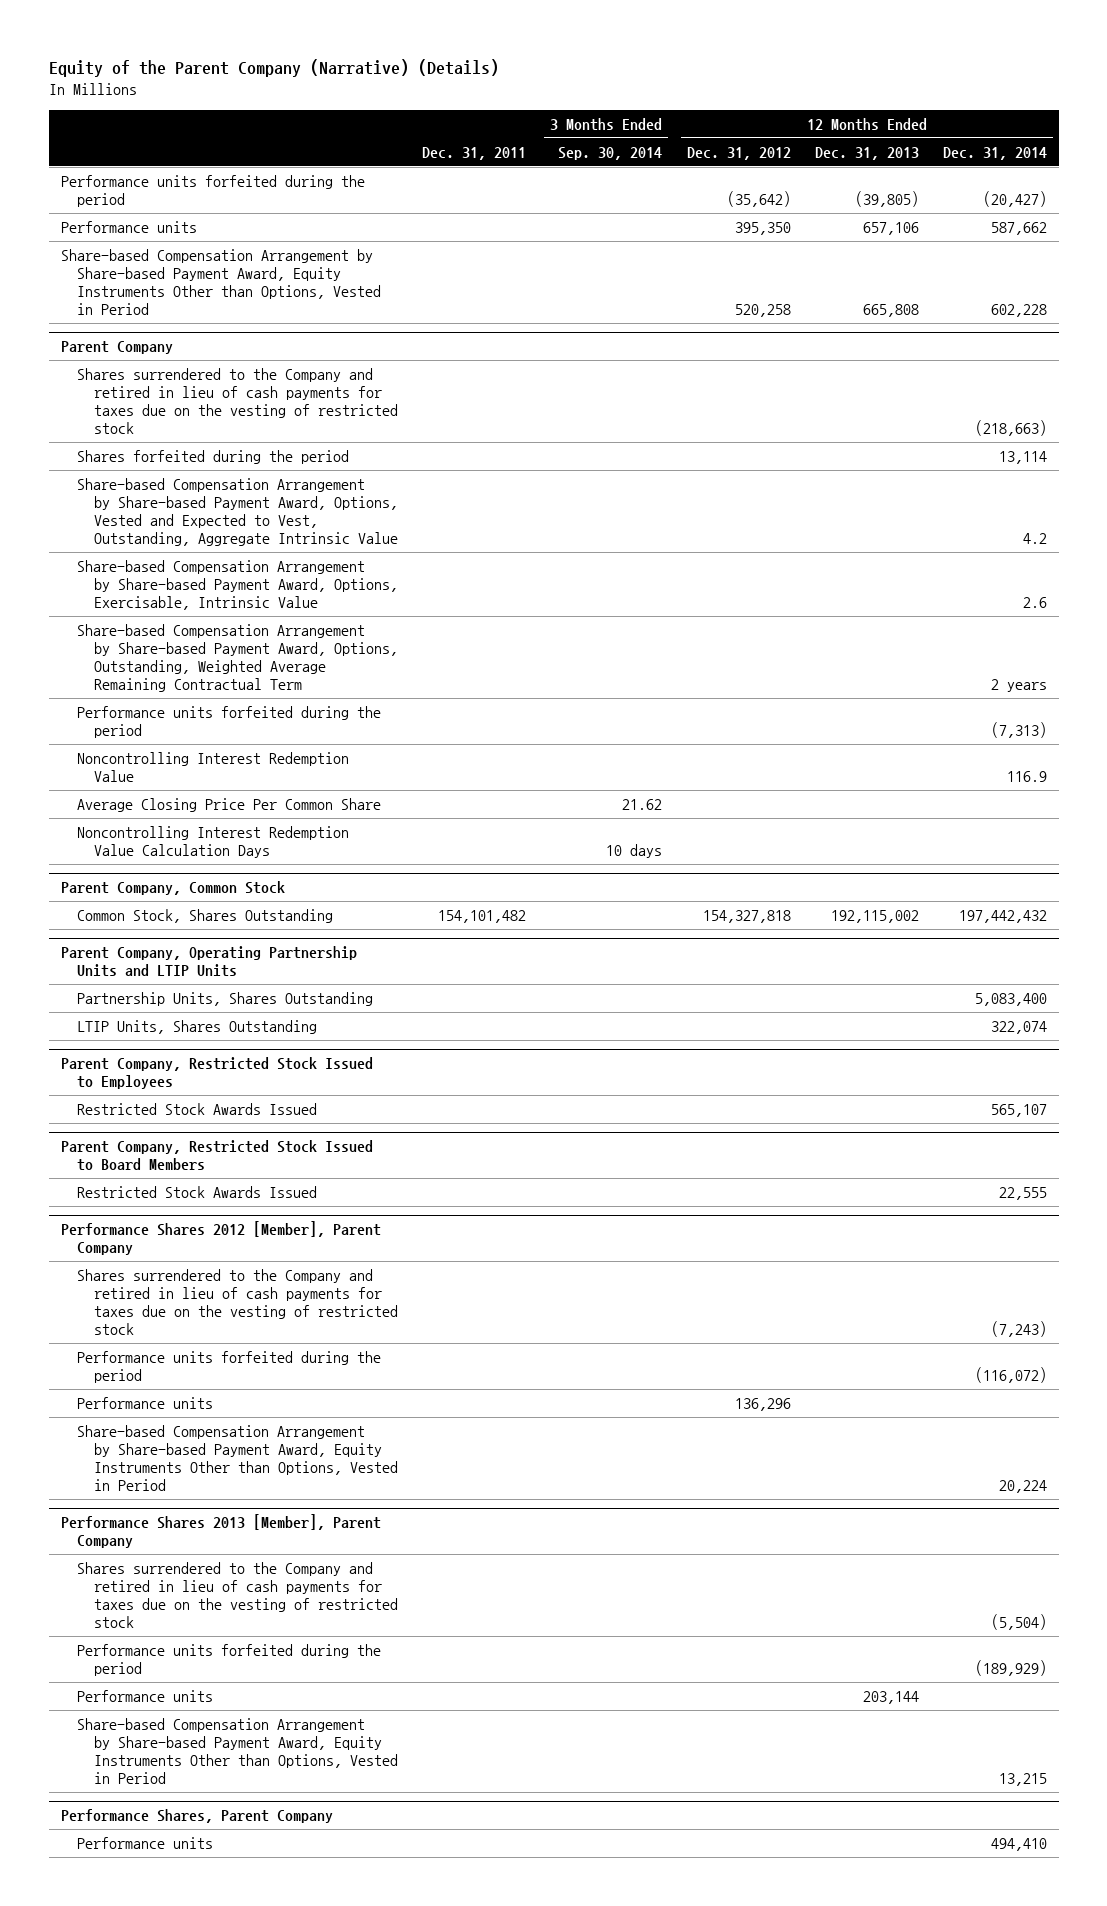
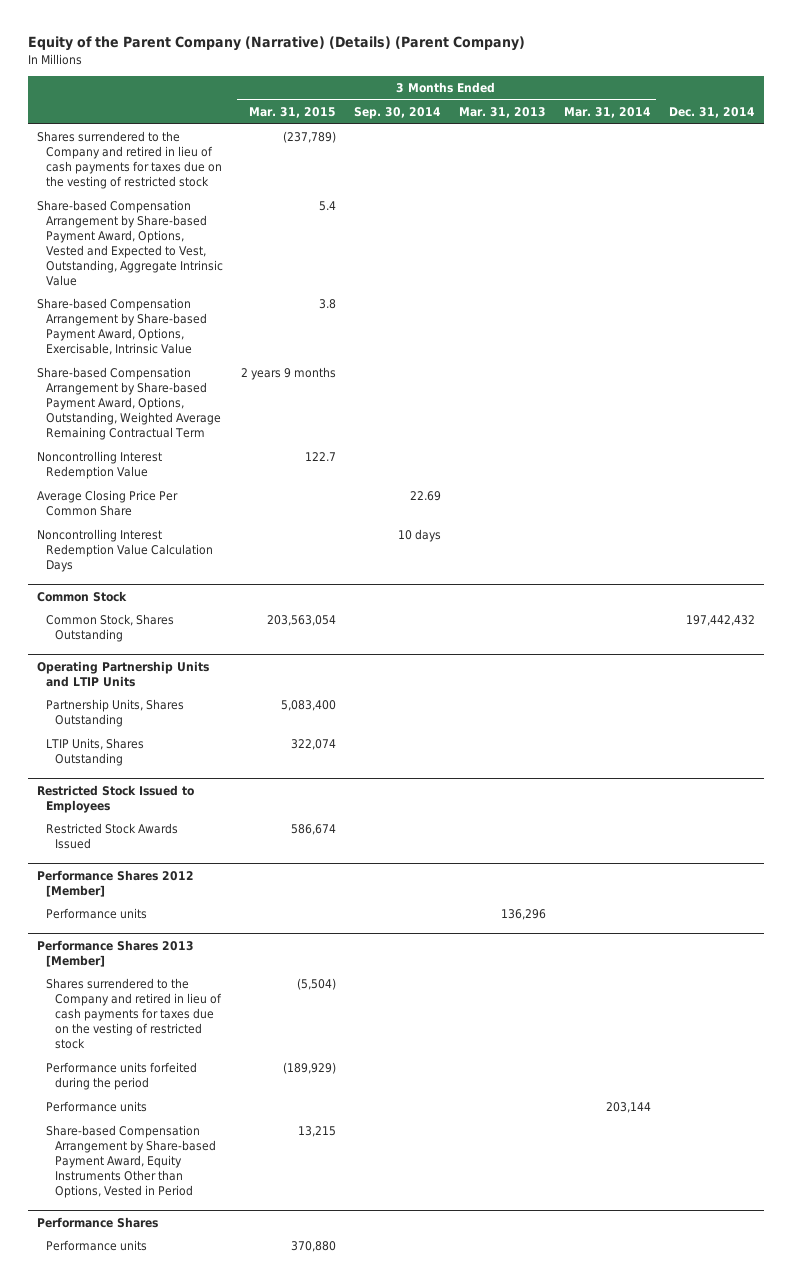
- Equity of the Parent Company (Narrative) (Details)
+ Equity of the Parent Company (Narrative) (Details) (Parent Company)
- | Dec. 31, 2011 | 3 Months Ended Sep. 30, 2014 | 12 Months Ended Dec. 31, 2012 | 12 Months Ended Dec. 31, 2013 | 12 Months Ended Dec. 31, 2014
+ | 3 Months Ended Mar. 31, 2015 | 3 Months Ended Sep. 30, 2014 | 3 Months Ended Mar. 31, 2013 | 3 Months Ended Mar. 31, 2014 | Dec. 31, 2014
- Performance units forfeited during the period | | | (35,642) | (39,805) | (20,427)
- Performance units | | | 395,350 | 657,106 | 587,662
- Share-based Compensation Arrangement by Share-based Payment Award, Equity Instruments Other than Options, Vested in Period | | | 520,258 | 665,808 | 602,228
- Parent Company
- Shares surrendered to the Company and retired in lieu of cash payments for taxes due on the vesting of restricted stock | | | | | (218,663)
- Shares forfeited during the period | | | | | 13,114
- Share-based Compensation Arrangement by Share-based Payment Award, Options, Vested and Expected to Vest, Outstanding, Aggregate Intrinsic Value | | | | | 4.2
- Share-based Compensation Arrangement by Share-based Payment Award, Options, Exercisable, Intrinsic Value | | | | | 2.6
- Share-based Compensation Arrangement by Share-based Payment Award, Options, Outstanding, Weighted Average Remaining Contractual Term | | | | | 2 years
- Performance units forfeited during the period | | | | | (7,313)
- Noncontrolling Interest Redemption Value | | | | | 116.9
- Average Closing Price Per Common Share | | 21.62 | | |
- Noncontrolling Interest Redemption Value Calculation Days | | 10 days | | |
- Parent Company, Common Stock
+ Shares surrendered to the Company and retired in lieu of cash payments for taxes due on the vesting of restricted stock | (237,789) | | | |
+ Share-based Compensation Arrangement by Share-based Payment Award, Options, Vested and Expected to Vest, Outstanding, Aggregate Intrinsic Value | 5.4 | | | |
+ Share-based Compensation Arrangement by Share-based Payment Award, Options, Exercisable, Intrinsic Value | 3.8 | | | |
+ Share-based Compensation Arrangement by Share-based Payment Award, Options, Outstanding, Weighted Average Remaining Contractual Term | 2 years 9 months | | | |
+ Noncontrolling Interest Redemption Value | 122.7 | | | |
+ Average Closing Price Per Common Share | | 22.69 | | |
+ Noncontrolling Interest Redemption Value Calculation Days | | 10 days | | |
+ Common Stock
- Parent Company, Operating Partnership Units and LTIP Units
+ Operating Partnership Units and LTIP Units
- Parent Company, Restricted Stock Issued to Employees
+ Restricted Stock Issued to Employees
- Parent Company, Restricted Stock Issued to Board Members
- Restricted Stock Awards Issued | | | | | 22,555
- Performance Shares 2012 [Member], Parent Company
- Shares surrendered to the Company and retired in lieu of cash payments for taxes due on the vesting of restricted stock | | | | | (7,243)
- Performance units forfeited during the period | | | | | (116,072)
+ Performance Shares 2012 [Member]
- Share-based Compensation Arrangement by Share-based Payment Award, Equity Instruments Other than Options, Vested in Period | | | | | 20,224
- Performance Shares 2013 [Member], Parent Company
+ Performance Shares 2013 [Member]
- Performance Shares, Parent Company
+ Performance Shares

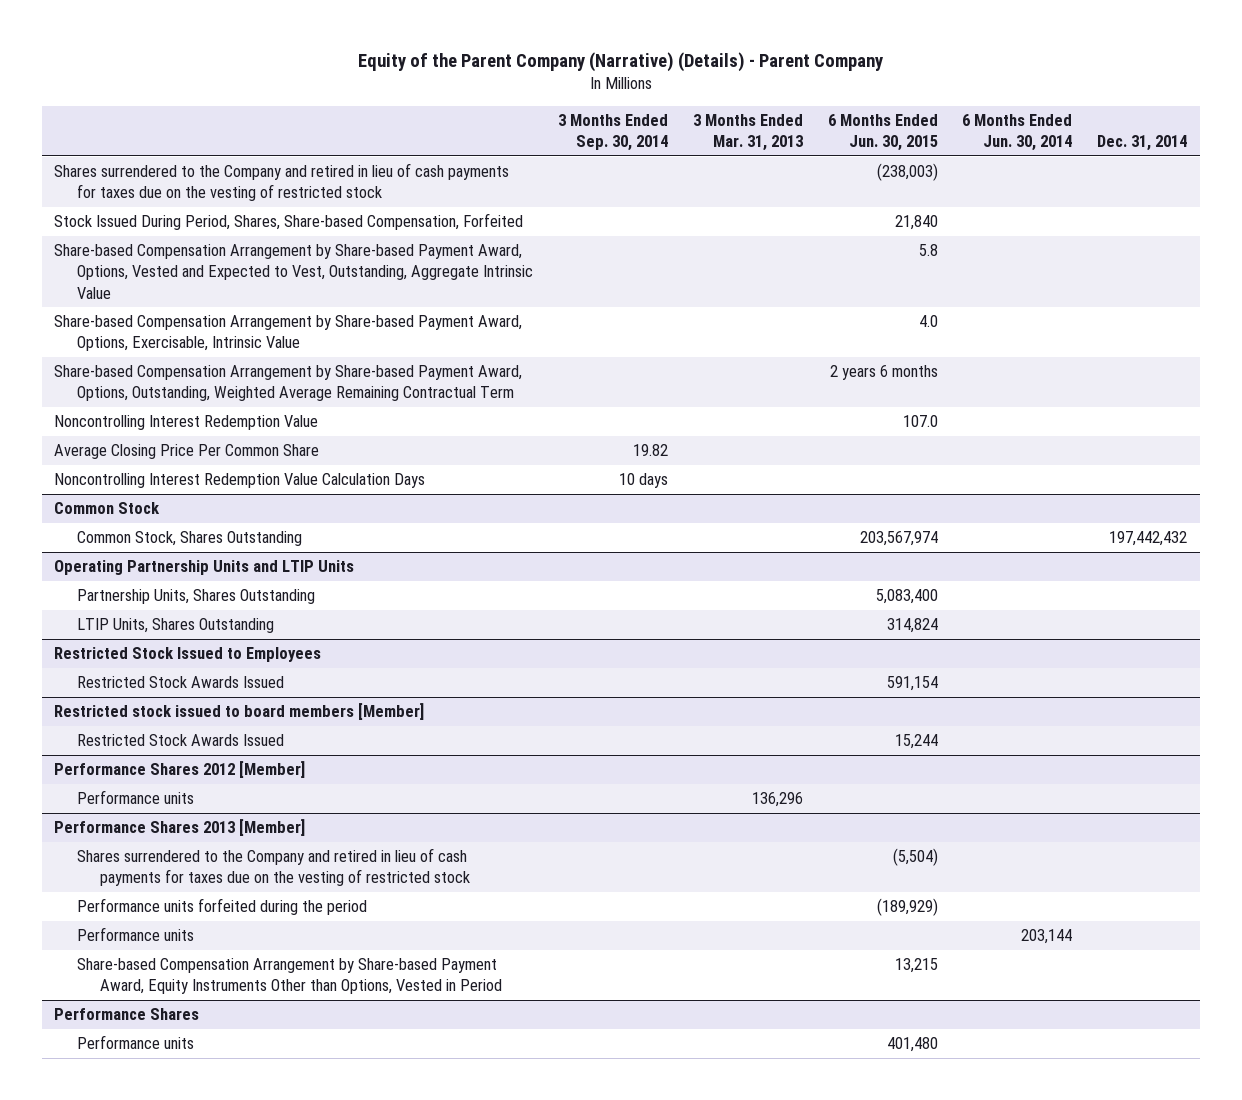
- Equity of the Parent Company (Narrative) (Details) (Parent Company)
+ Equity of the Parent Company (Narrative) (Details) - Parent Company
- | 3 Months Ended Mar. 31, 2015 | 3 Months Ended Sep. 30, 2014 | 3 Months Ended Mar. 31, 2013 | 3 Months Ended Mar. 31, 2014 | Dec. 31, 2014
+ | 3 Months Ended Sep. 30, 2014 | 3 Months Ended Mar. 31, 2013 | 6 Months Ended Jun. 30, 2015 | 6 Months Ended Jun. 30, 2014 | Dec. 31, 2014
+ Stock Issued During Period, Shares, Share-based Compensation, Forfeited | | | 21,840 | |
- Average Closing Price Per Common Share | | 22.69 | | |
+ Average Closing Price Per Common Share | 19.82 | | | |
+ Restricted stock issued to board members [Member]
+ Restricted Stock Awards Issued | | | 15,244 | |

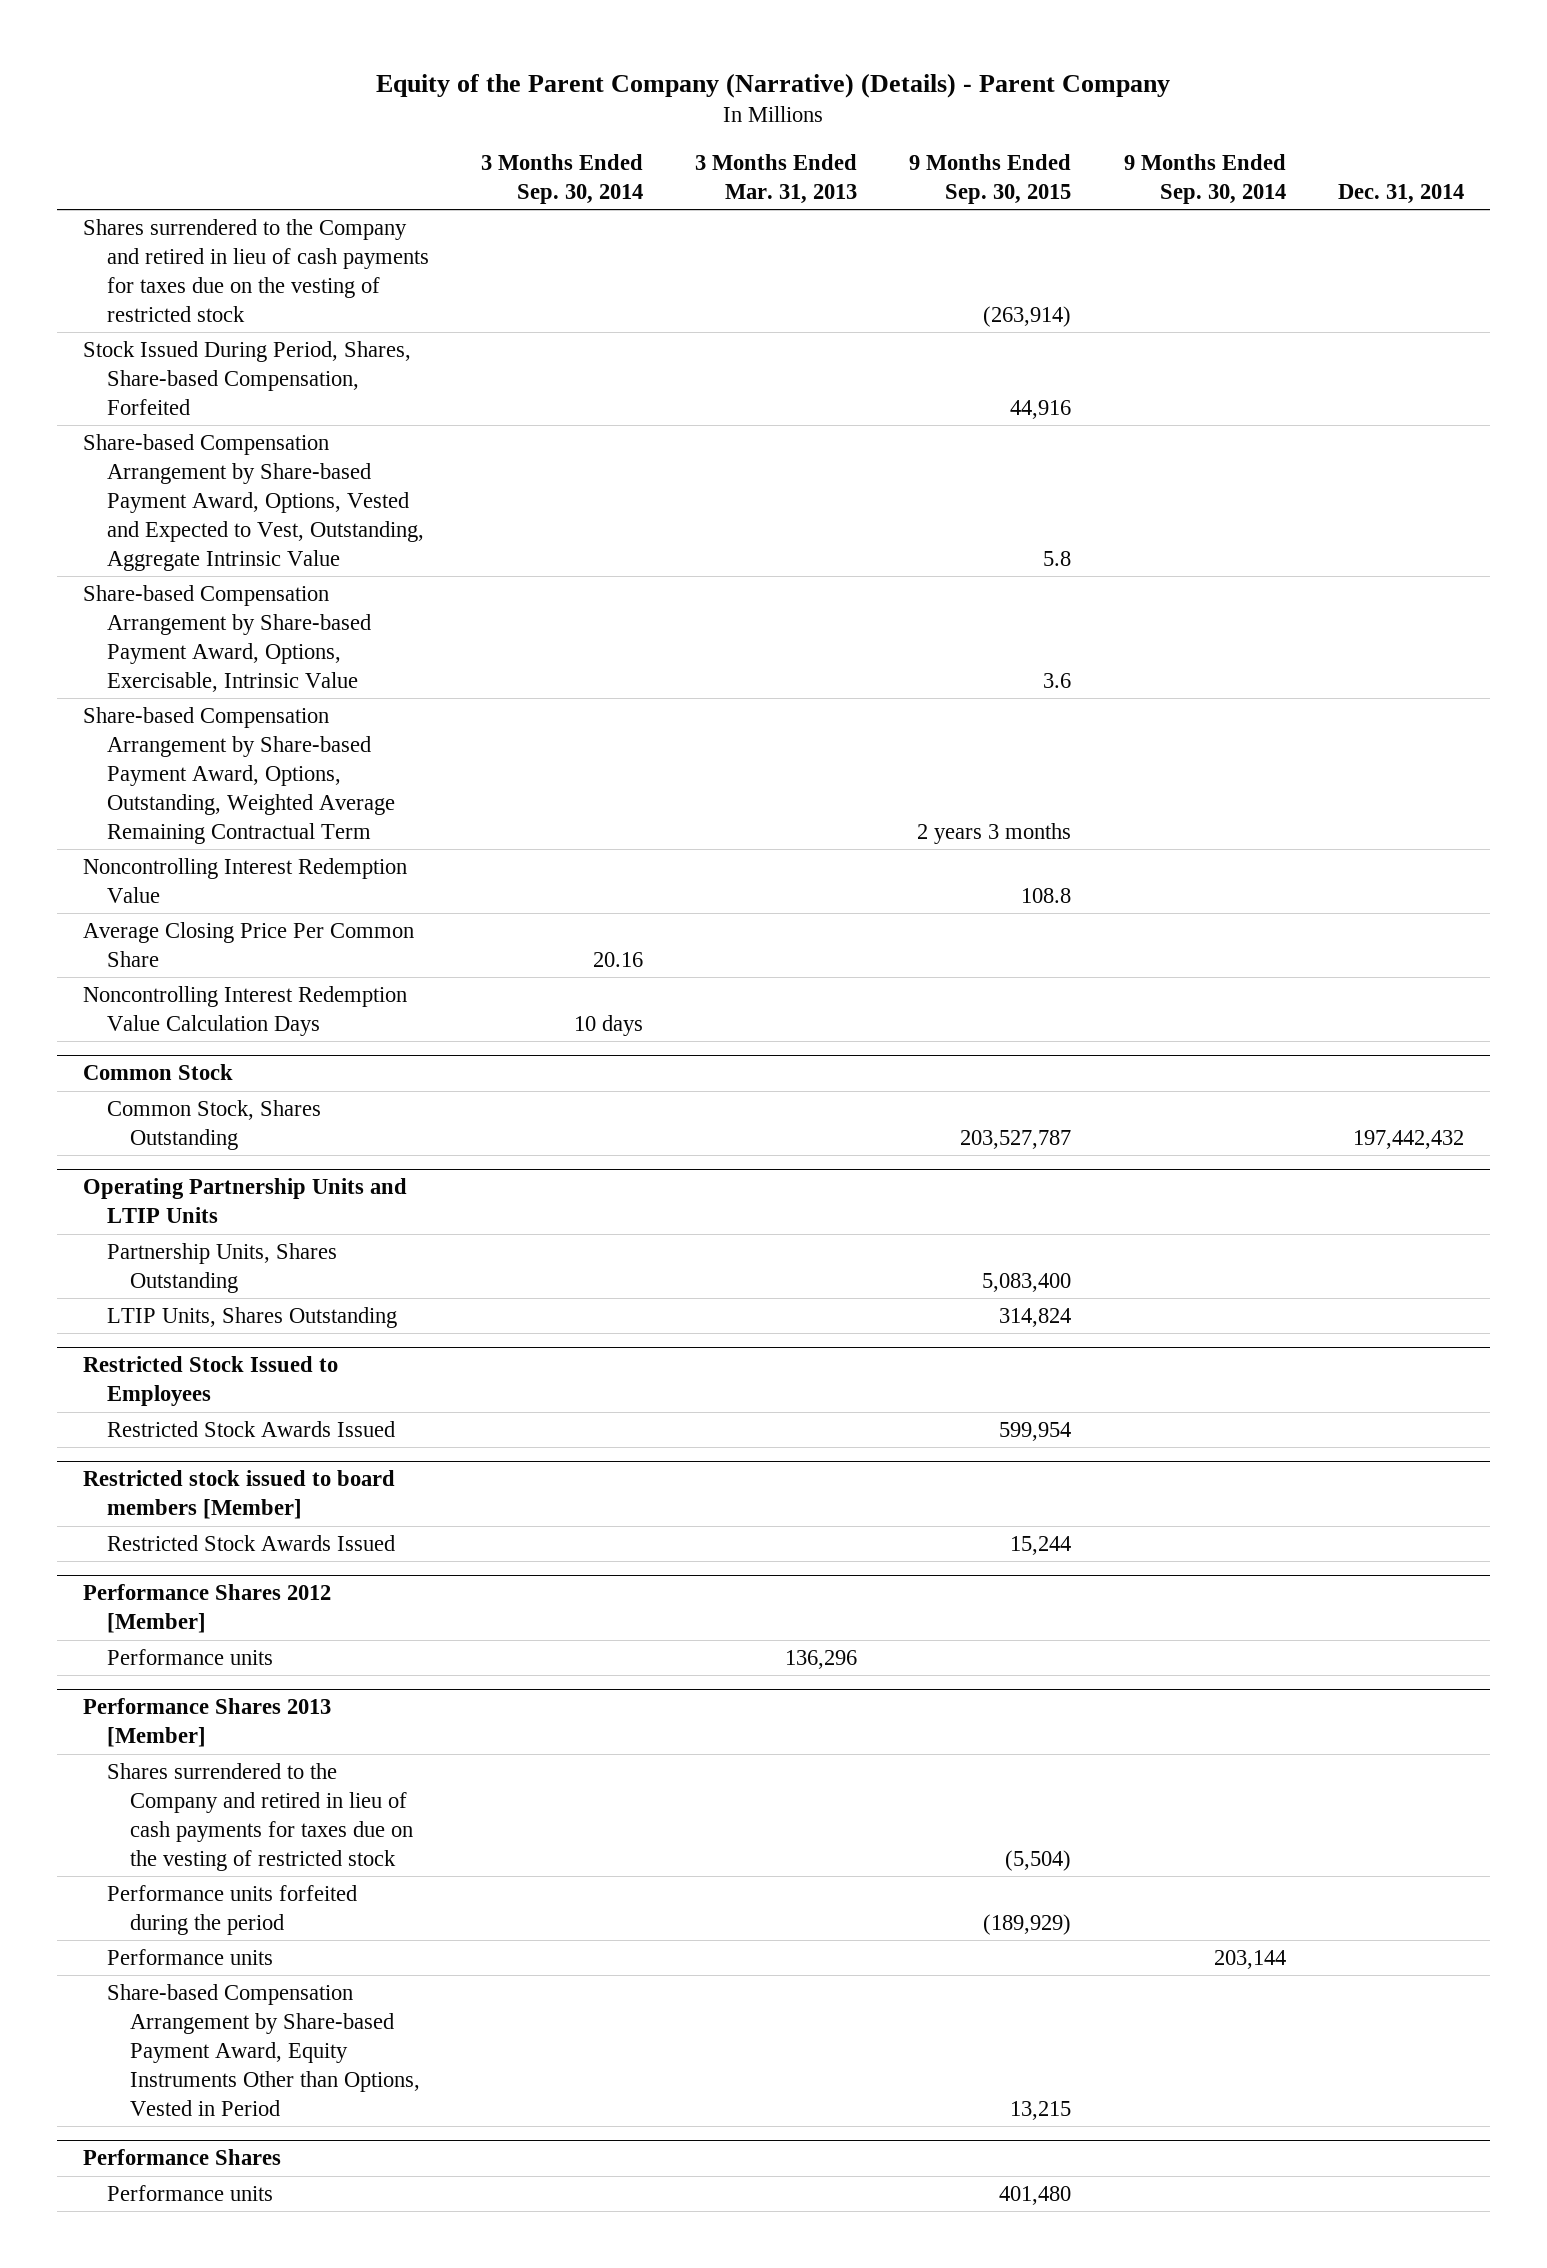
- | 3 Months Ended Sep. 30, 2014 | 3 Months Ended Mar. 31, 2013 | 6 Months Ended Jun. 30, 2015 | 6 Months Ended Jun. 30, 2014 | Dec. 31, 2014
+ | 3 Months Ended Sep. 30, 2014 | 3 Months Ended Mar. 31, 2013 | 9 Months Ended Sep. 30, 2015 | 9 Months Ended Sep. 30, 2014 | Dec. 31, 2014
- Average Closing Price Per Common Share | 19.82 | | | |
+ Average Closing Price Per Common Share | 20.16 | | | |

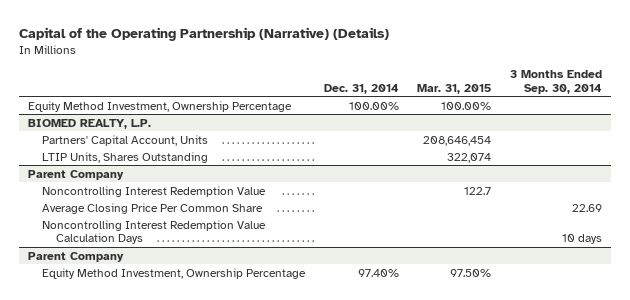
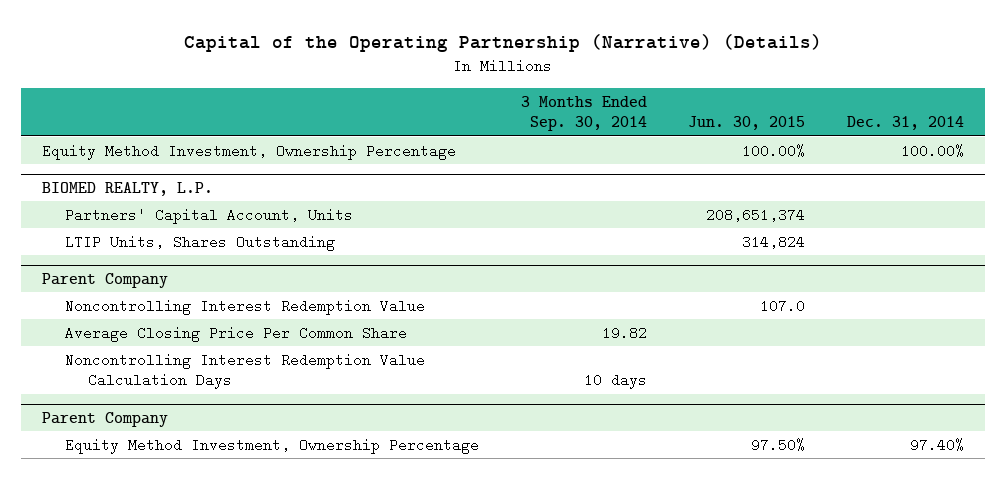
- | Dec. 31, 2014 | Mar. 31, 2015 | 3 Months Ended Sep. 30, 2014
+ | 3 Months Ended Sep. 30, 2014 | Jun. 30, 2015 | Dec. 31, 2014
@ Parent Company
- Average Closing Price Per Common Share | | | 22.69
+ Average Closing Price Per Common Share | 19.82 | |

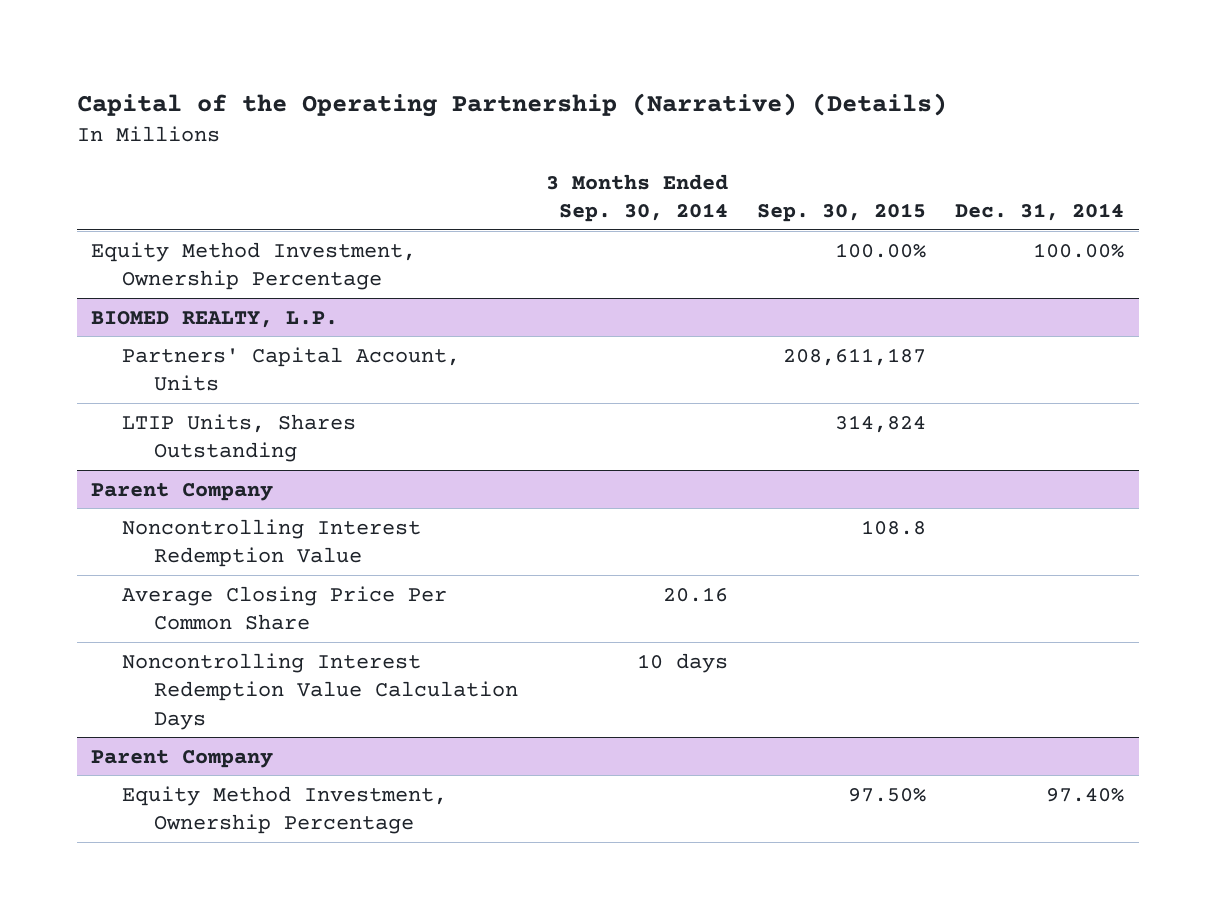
- | 3 Months Ended Sep. 30, 2014 | Jun. 30, 2015 | Dec. 31, 2014
+ | 3 Months Ended Sep. 30, 2014 | Sep. 30, 2015 | Dec. 31, 2014
@ Parent Company
- Average Closing Price Per Common Share | 19.82 | |
+ Average Closing Price Per Common Share | 20.16 | |

